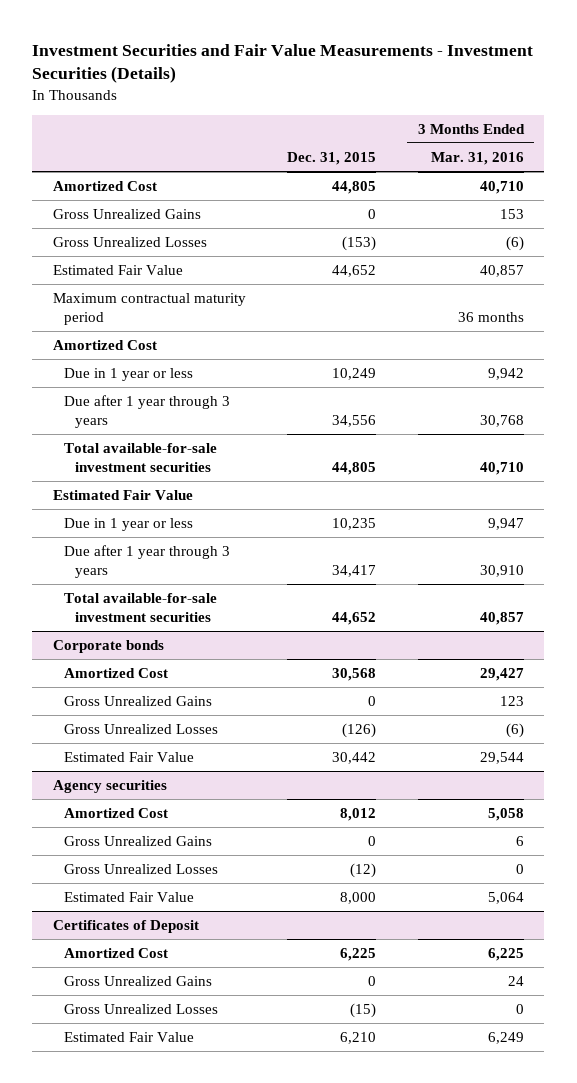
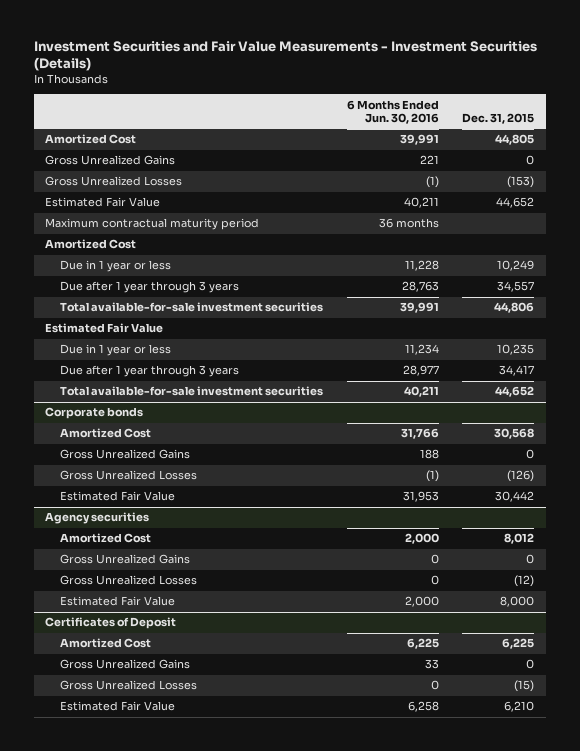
- | Dec. 31, 2015 | 3 Months Ended Mar. 31, 2016
+ | 6 Months Ended Jun. 30, 2016 | Dec. 31, 2015
- Due after 1 year through 3 years | 34,556 | 30,768
- Total available-for-sale investment securities | 44,805 | 40,710
+ Due after 1 year through 3 years | 28,763 | 34,557
+ Total available-for-sale investment securities | 39,991 | 44,806

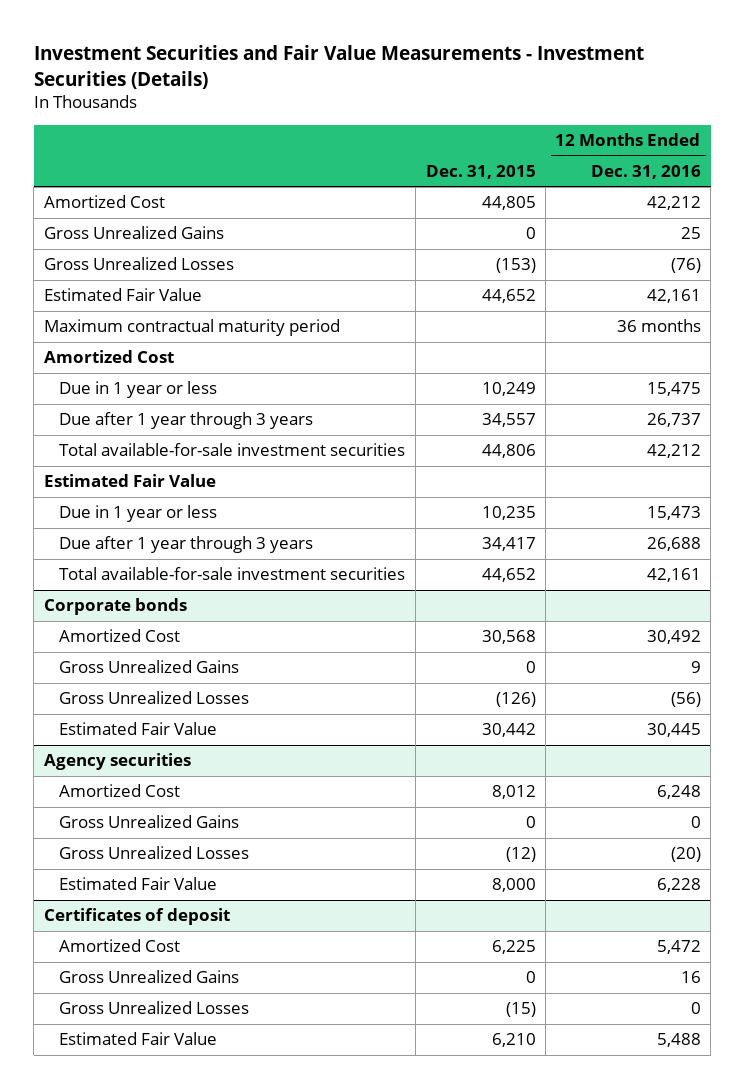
- | 6 Months Ended Jun. 30, 2016 | Dec. 31, 2015
+ | Dec. 31, 2015 | 12 Months Ended Dec. 31, 2016
- Certificates of Deposit
+ Certificates of deposit

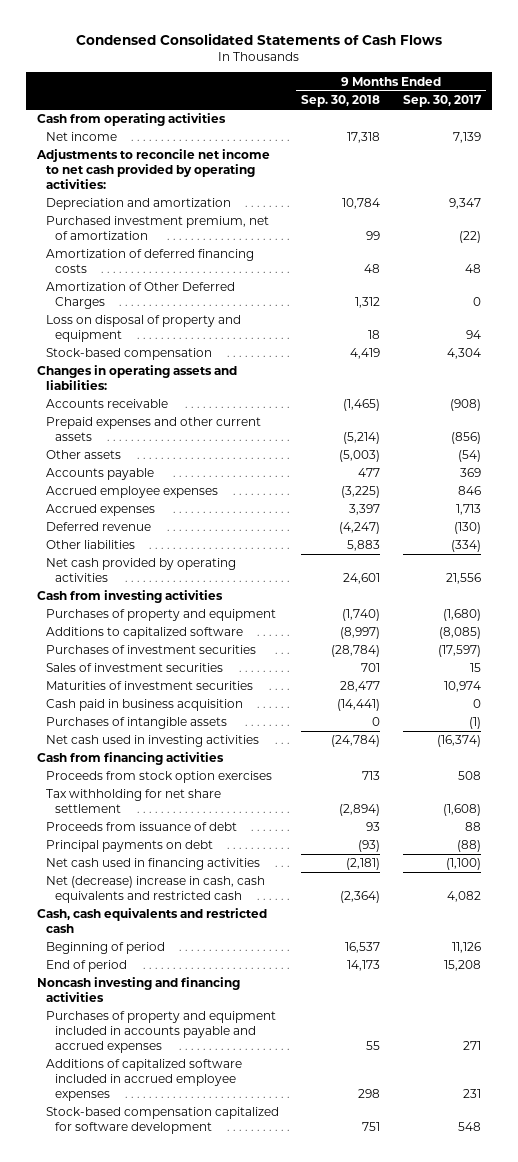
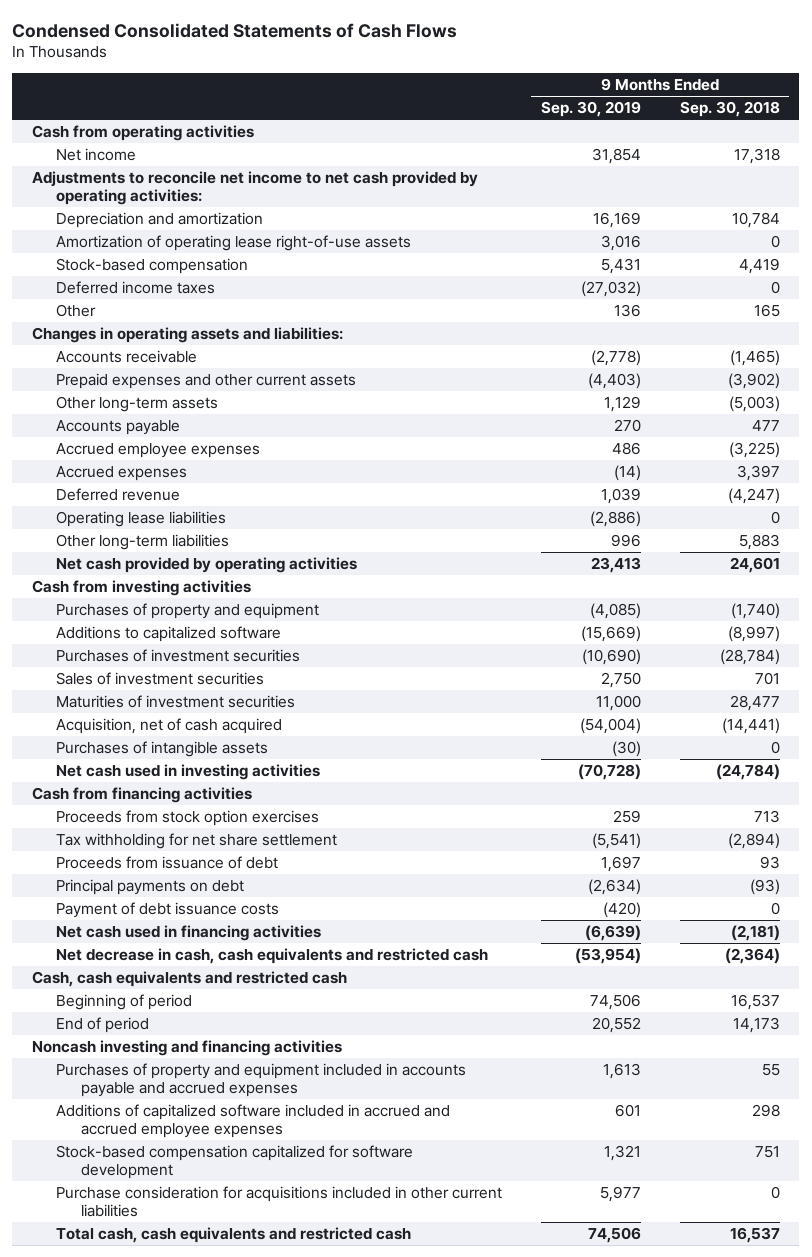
- | 9 Months Ended Sep. 30, 2018 | 9 Months Ended Sep. 30, 2017
+ | 9 Months Ended Sep. 30, 2019 | 9 Months Ended Sep. 30, 2018
- Purchased investment premium, net of amortization | 99 | (22)
- Amortization of deferred financing costs | 48 | 48
- Amortization of Other Deferred Charges | 1,312 | 0
- Loss on disposal of property and equipment | 18 | 94
+ Amortization of operating lease right-of-use assets | 3,016 | 0
+ Deferred income taxes | (27,032) | 0
+ Other | 136 | 165
- Prepaid expenses and other current assets | (5,214) | (856)
- Other assets | (5,003) | (54)
+ Prepaid expenses and other current assets | (4,403) | (3,902)
+ Other long-term assets | 1,129 | (5,003)
- Other liabilities | 5,883 | (334)
+ Operating lease liabilities | (2,886) | 0
+ Other long-term liabilities | 996 | 5,883
- Cash paid in business acquisition | (14,441) | 0
+ Acquisition, net of cash acquired | (54,004) | (14,441)
+ Payment of debt issuance costs | (420) | 0
- Net (decrease) increase in cash, cash equivalents and restricted cash | (2,364) | 4,082
+ Net decrease in cash, cash equivalents and restricted cash | (53,954) | (2,364)
- Additions of capitalized software included in accrued employee expenses | 298 | 231
+ Additions of capitalized software included in accrued and accrued employee expenses | 601 | 298
+ Purchase consideration for acquisitions included in other current liabilities | 5,977 | 0
+ Total cash, cash equivalents and restricted cash | 74,506 | 16,537

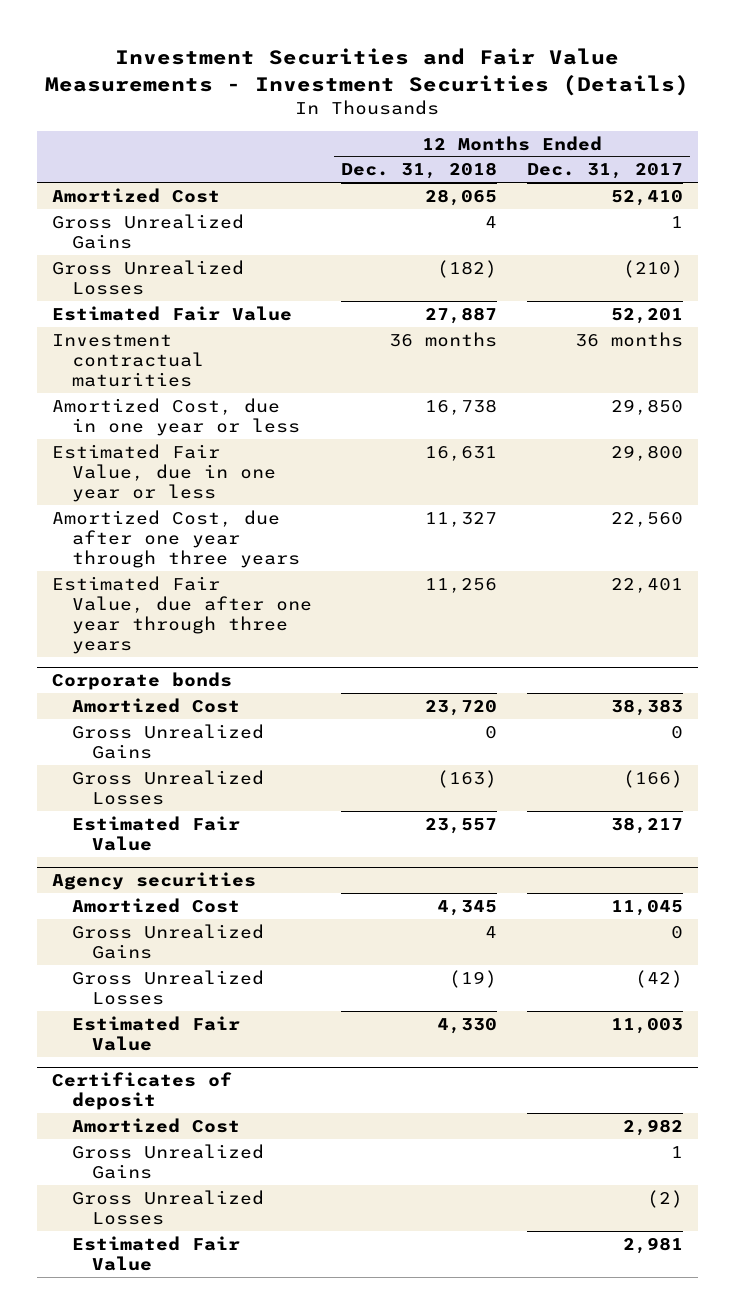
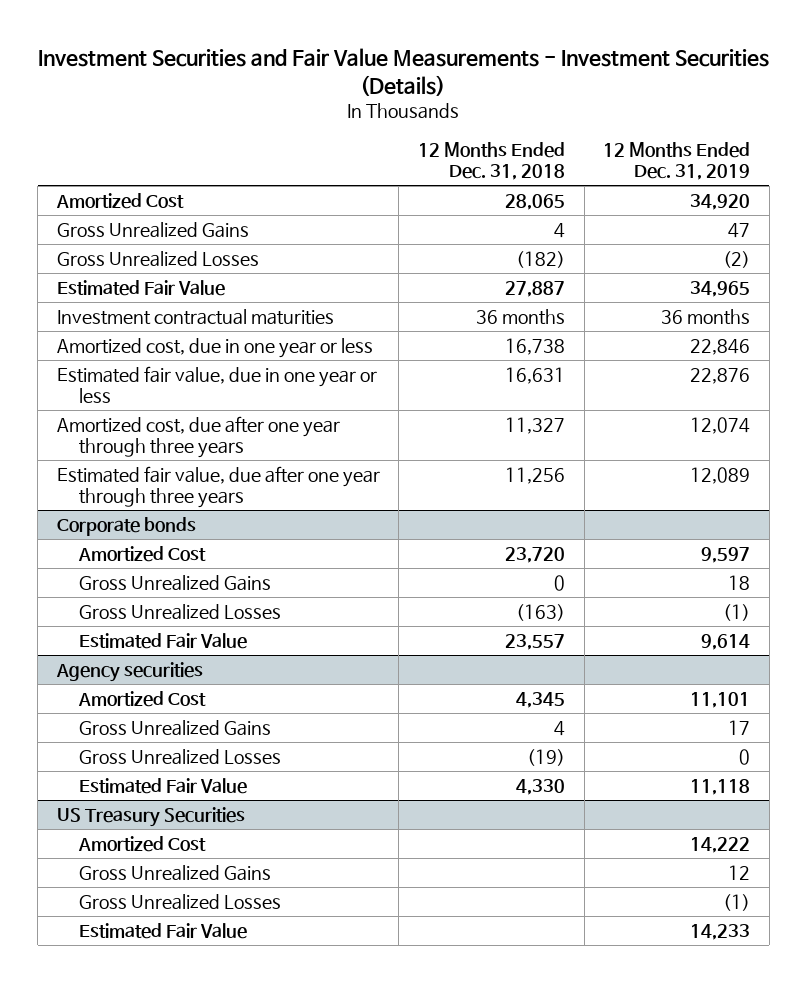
- | 12 Months Ended Dec. 31, 2018 | 12 Months Ended Dec. 31, 2017
+ | 12 Months Ended Dec. 31, 2018 | 12 Months Ended Dec. 31, 2019
- Amortized Cost, due in one year or less | 16,738 | 29,850
- Estimated Fair Value, due in one year or less | 16,631 | 29,800
- Amortized Cost, due after one year through three years | 11,327 | 22,560
- Estimated Fair Value, due after one year through three years | 11,256 | 22,401
+ Amortized cost, due in one year or less | 16,738 | 22,846
+ Estimated fair value, due in one year or less | 16,631 | 22,876
+ Amortized cost, due after one year through three years | 11,327 | 12,074
+ Estimated fair value, due after one year through three years | 11,256 | 12,089
- Certificates of deposit
+ US Treasury Securities

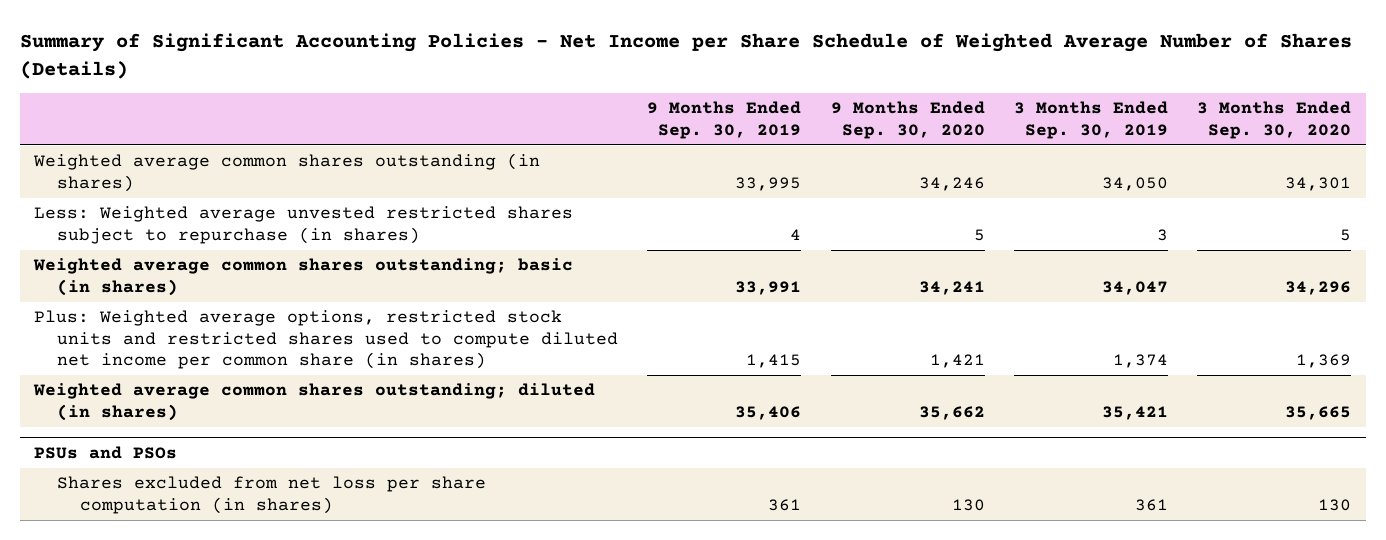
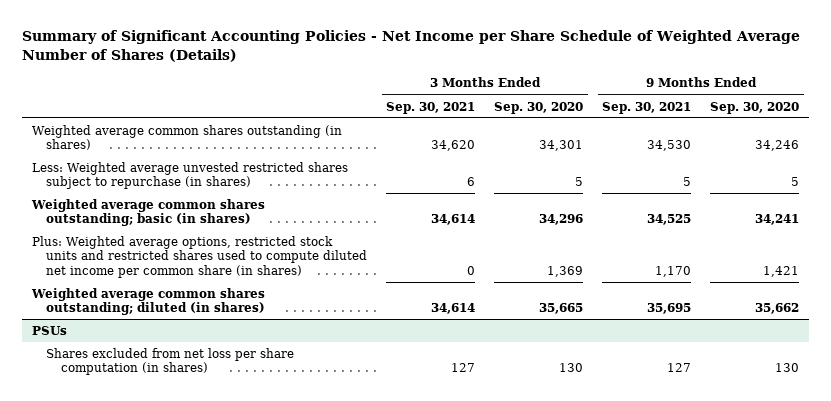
- | 9 Months Ended Sep. 30, 2019 | 9 Months Ended Sep. 30, 2020 | 3 Months Ended Sep. 30, 2019 | 3 Months Ended Sep. 30, 2020
+ | 3 Months Ended Sep. 30, 2021 | 3 Months Ended Sep. 30, 2020 | 9 Months Ended Sep. 30, 2021 | 9 Months Ended Sep. 30, 2020
- PSUs and PSOs
+ PSUs

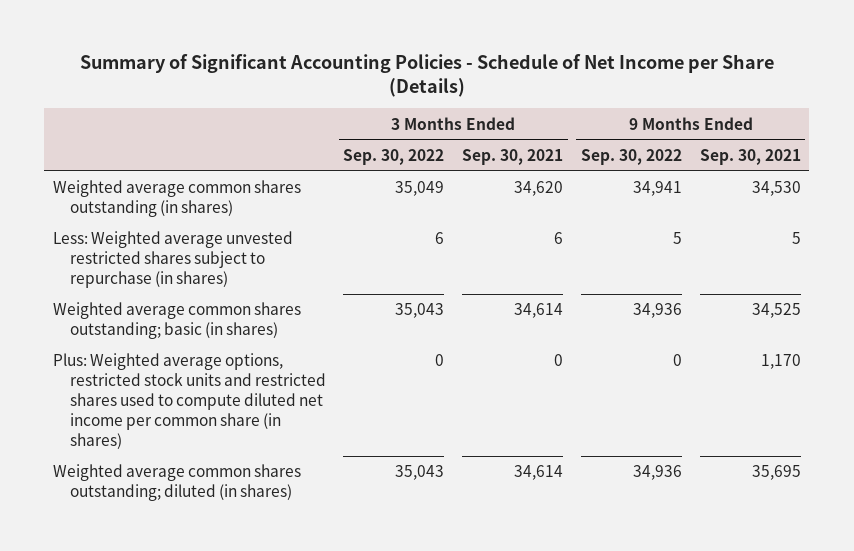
- Summary of Significant Accounting Policies - Net Income per Share Schedule of Weighted Average Number of Shares (Details)
+ Summary of Significant Accounting Policies - Schedule of Net Income per Share (Details)
- | 3 Months Ended Sep. 30, 2021 | 3 Months Ended Sep. 30, 2020 | 9 Months Ended Sep. 30, 2021 | 9 Months Ended Sep. 30, 2020
+ | 3 Months Ended Sep. 30, 2022 | 3 Months Ended Sep. 30, 2021 | 9 Months Ended Sep. 30, 2022 | 9 Months Ended Sep. 30, 2021
- PSUs
- Shares excluded from net loss per share computation (in shares) | 127 | 130 | 127 | 130

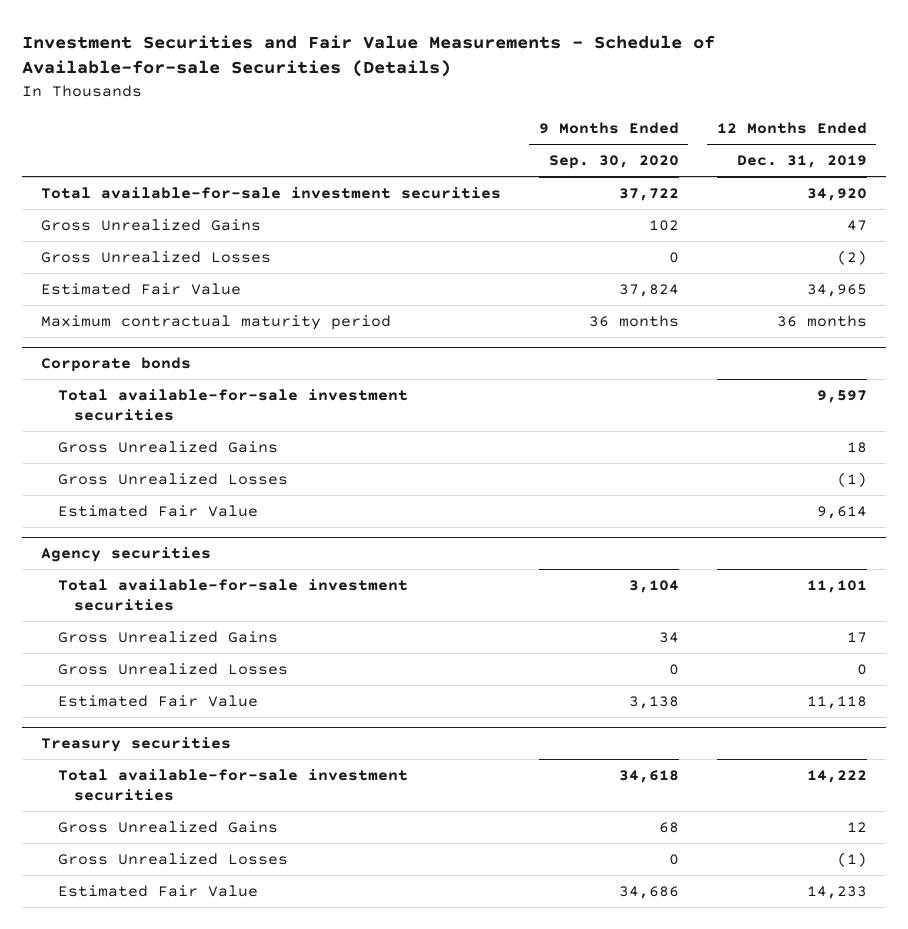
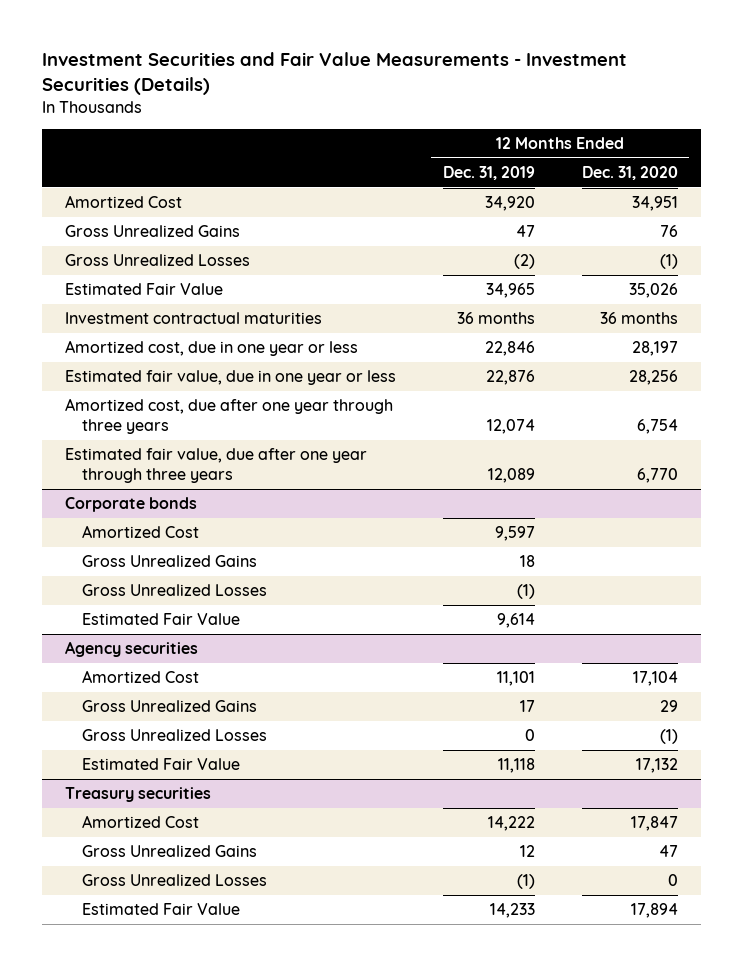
- Investment Securities and Fair Value Measurements - Schedule of Available-for-sale Securities (Details)
+ Investment Securities and Fair Value Measurements - Investment Securities (Details)
- | 9 Months Ended Sep. 30, 2020 | 12 Months Ended Dec. 31, 2019
+ | 12 Months Ended Dec. 31, 2019 | 12 Months Ended Dec. 31, 2020
- Total available-for-sale investment securities | 37,722 | 34,920
+ Amortized Cost | 34,920 | 34,951
- Maximum contractual maturity period | 36 months | 36 months
+ Investment contractual maturities | 36 months | 36 months
+ Amortized cost, due in one year or less | 22,846 | 28,197
+ Estimated fair value, due in one year or less | 22,876 | 28,256
+ Amortized cost, due after one year through three years | 12,074 | 6,754
+ Estimated fair value, due after one year through three years | 12,089 | 6,770
@ Corporate bonds
- Total available-for-sale investment securities | | 9,597
+ Amortized Cost | 9,597 |
@ Agency securities
- Total available-for-sale investment securities | 3,104 | 11,101
+ Amortized Cost | 11,101 | 17,104
@ Treasury securities
- Total available-for-sale investment securities | 34,618 | 14,222
+ Amortized Cost | 14,222 | 17,847

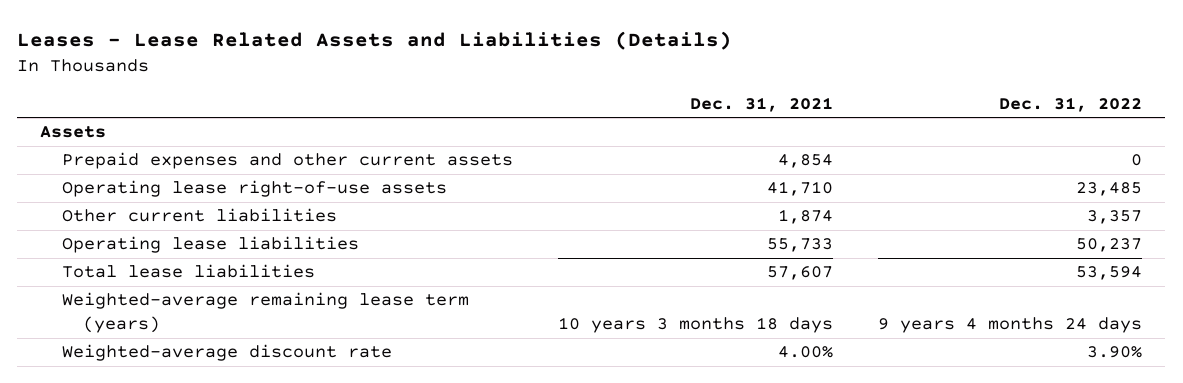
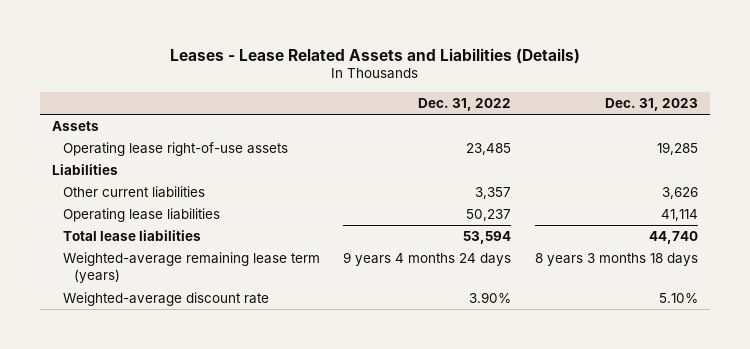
- | Dec. 31, 2021 | Dec. 31, 2022
+ | Dec. 31, 2022 | Dec. 31, 2023
- Prepaid expenses and other current assets | 4,854 | 0
+ Liabilities

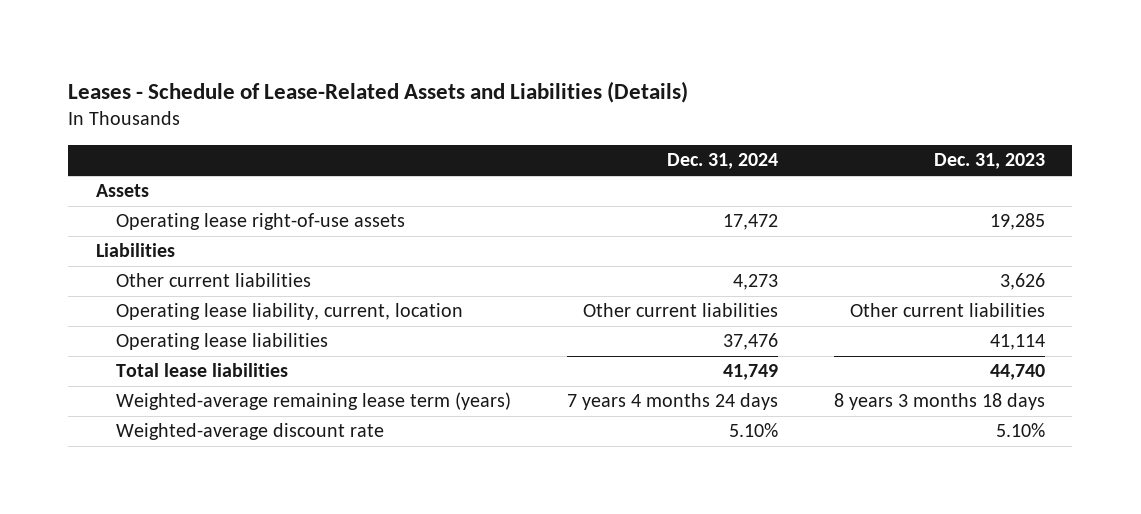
- Leases - Lease Related Assets and Liabilities (Details)
+ Leases - Schedule of Lease-Related Assets and Liabilities (Details)
- | Dec. 31, 2022 | Dec. 31, 2023
+ | Dec. 31, 2024 | Dec. 31, 2023
+ Operating lease liability, current, location | Other current liabilities | Other current liabilities

